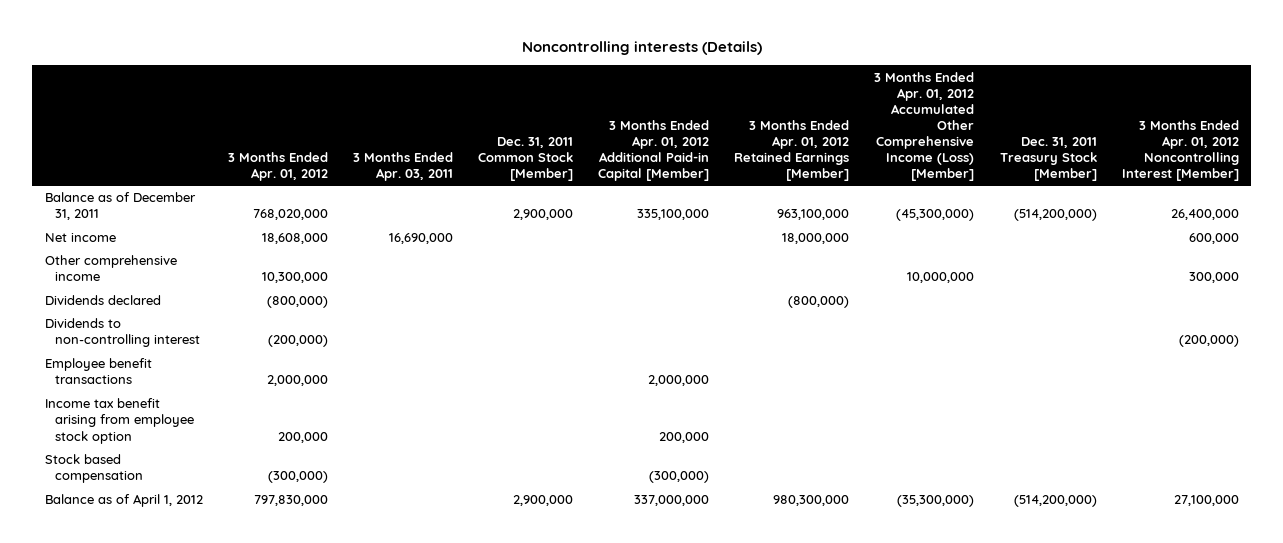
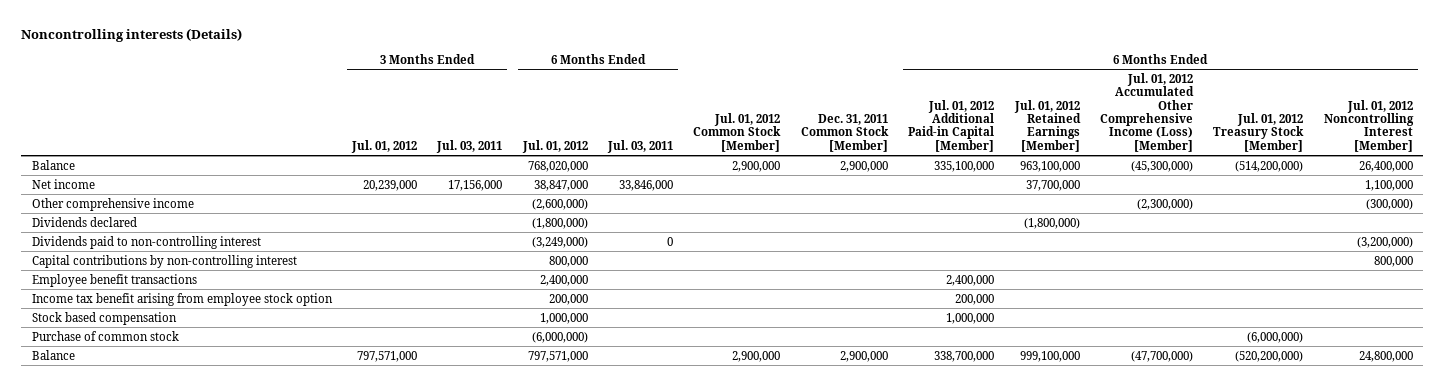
- | 3 Months Ended Apr. 01, 2012 | 3 Months Ended Apr. 03, 2011 | Dec. 31, 2011 Common Stock [Member] | 3 Months Ended Apr. 01, 2012 Additional Paid-in Capital [Member] | 3 Months Ended Apr. 01, 2012 Retained Earnings [Member] | 3 Months Ended Apr. 01, 2012 Accumulated Other Comprehensive Income (Loss) [Member] | Dec. 31, 2011 Treasury Stock [Member] | 3 Months Ended Apr. 01, 2012 Noncontrolling Interest [Member]
+ | 3 Months Ended Jul. 01, 2012 | 3 Months Ended Jul. 03, 2011 | 6 Months Ended Jul. 01, 2012 | 6 Months Ended Jul. 03, 2011 | Jul. 01, 2012 Common Stock [Member] | Dec. 31, 2011 Common Stock [Member] | 6 Months Ended Jul. 01, 2012 Additional Paid-in Capital [Member] | 6 Months Ended Jul. 01, 2012 Retained Earnings [Member] | 6 Months Ended Jul. 01, 2012 Accumulated Other Comprehensive Income (Loss) [Member] | 6 Months Ended Jul. 01, 2012 Treasury Stock [Member] | 6 Months Ended Jul. 01, 2012 Noncontrolling Interest [Member]
- Balance as of December 31, 2011 | 768,020,000 | | 2,900,000 | 335,100,000 | 963,100,000 | (45,300,000) | (514,200,000) | 26,400,000
+ Balance | | | 768,020,000 | | 2,900,000 | 2,900,000 | 335,100,000 | 963,100,000 | (45,300,000) | (514,200,000) | 26,400,000
- Dividends to non-controlling interest | (200,000) | | | | | | | (200,000)
+ Dividends paid to non-controlling interest | | | (3,249,000) | 0 | | | | | | | (3,200,000)
+ Capital contributions by non-controlling interest | | | 800,000 | | | | | | | | 800,000
- Balance as of April 1, 2012 | 797,830,000 | | 2,900,000 | 337,000,000 | 980,300,000 | (35,300,000) | (514,200,000) | 27,100,000
+ Purchase of common stock | | | (6,000,000) | | | | | | | (6,000,000) |
+ Balance | 797,571,000 | | 797,571,000 | | 2,900,000 | 2,900,000 | 338,700,000 | 999,100,000 | (47,700,000) | (520,200,000) | 24,800,000

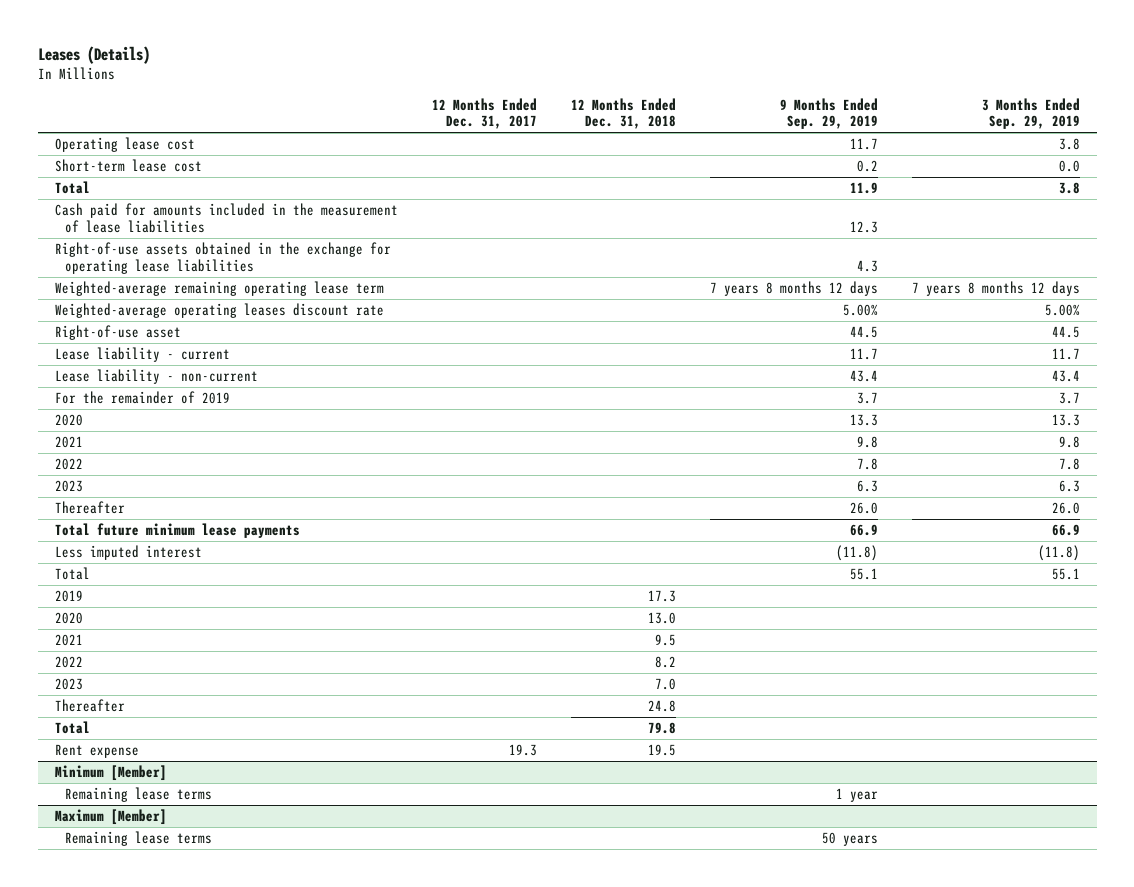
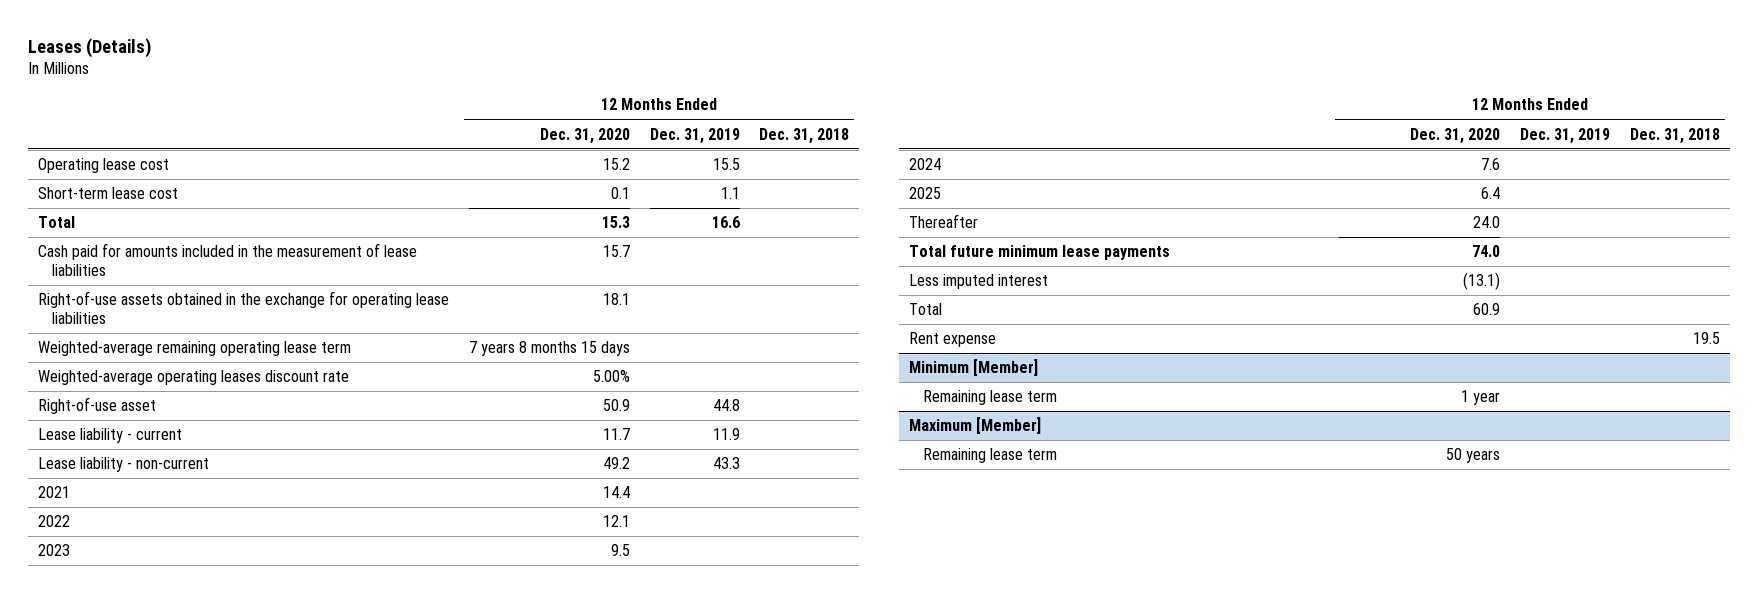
- | 12 Months Ended Dec. 31, 2017 | 12 Months Ended Dec. 31, 2018 | 9 Months Ended Sep. 29, 2019 | 3 Months Ended Sep. 29, 2019
+ | 12 Months Ended Dec. 31, 2020 | 12 Months Ended Dec. 31, 2019 | 12 Months Ended Dec. 31, 2018
- For the remainder of 2019 | | | 3.7 | 3.7
- 2020 | | | 13.3 | 13.3
+ 2024 | 7.6 | |
+ 2025 | 6.4 | |
- 2019 | | 17.3 | |
- 2020 | | 13.0 | |
- 2021 | | 9.5 | |
- 2022 | | 8.2 | |
- 2023 | | 7.0 | |
- Thereafter | | 24.8 | |
- Total | | 79.8 | |
@ Minimum [Member]
- Remaining lease terms | | | 1 year |
+ Remaining lease term | 1 year | |
@ Maximum [Member]
- Remaining lease terms | | | 50 years |
+ Remaining lease term | 50 years | |

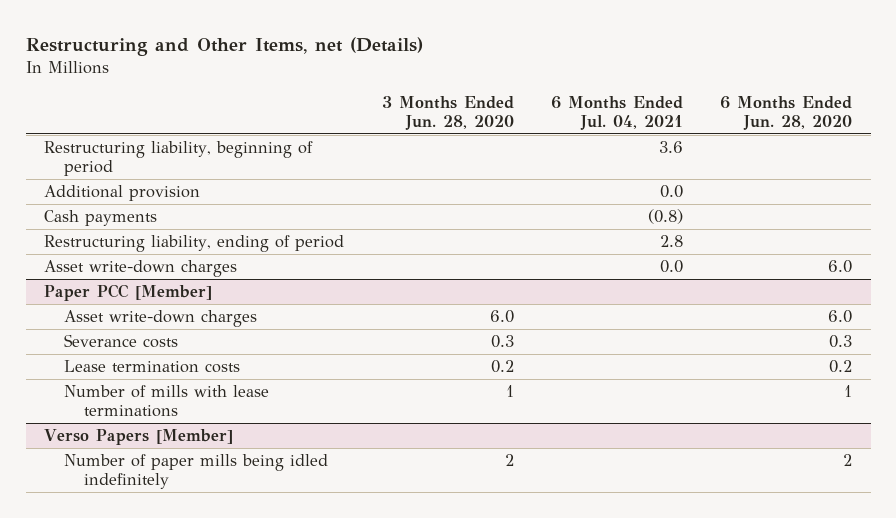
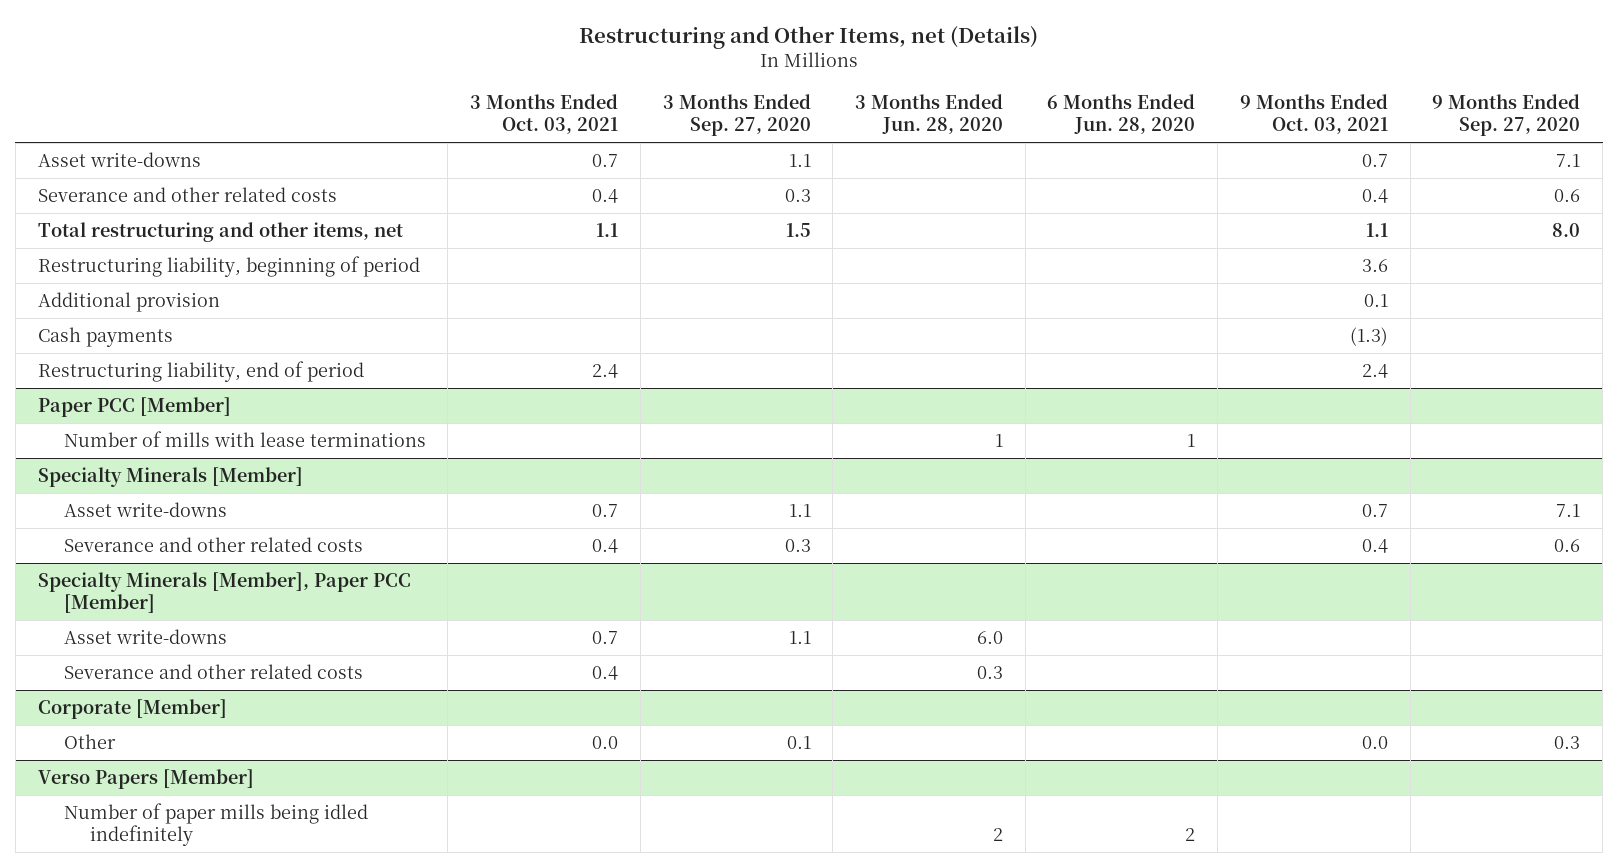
- | 3 Months Ended Jun. 28, 2020 | 6 Months Ended Jul. 04, 2021 | 6 Months Ended Jun. 28, 2020
+ | 3 Months Ended Oct. 03, 2021 | 3 Months Ended Sep. 27, 2020 | 3 Months Ended Jun. 28, 2020 | 6 Months Ended Jun. 28, 2020 | 9 Months Ended Oct. 03, 2021 | 9 Months Ended Sep. 27, 2020
+ Asset write-downs | 0.7 | 1.1 | | | 0.7 | 7.1
+ Severance and other related costs | 0.4 | 0.3 | | | 0.4 | 0.6
+ Total restructuring and other items, net | 1.1 | 1.5 | | | 1.1 | 8.0
- Restructuring liability, ending of period | | 2.8 |
- Asset write-down charges | | 0.0 | 6.0
+ Restructuring liability, end of period | 2.4 | | | | 2.4 |
@ Paper PCC [Member]
- Asset write-down charges | 6.0 | | 6.0
- Severance costs | 0.3 | | 0.3
- Lease termination costs | 0.2 | | 0.2
+ Specialty Minerals [Member]
+ Asset write-downs | 0.7 | 1.1 | | | 0.7 | 7.1
+ Severance and other related costs | 0.4 | 0.3 | | | 0.4 | 0.6
+ Specialty Minerals [Member], Paper PCC [Member]
+ Asset write-downs | 0.7 | 1.1 | 6.0 | | |
+ Severance and other related costs | 0.4 | | 0.3 | | |
+ Corporate [Member]
+ Other | 0.0 | 0.1 | | | 0.0 | 0.3

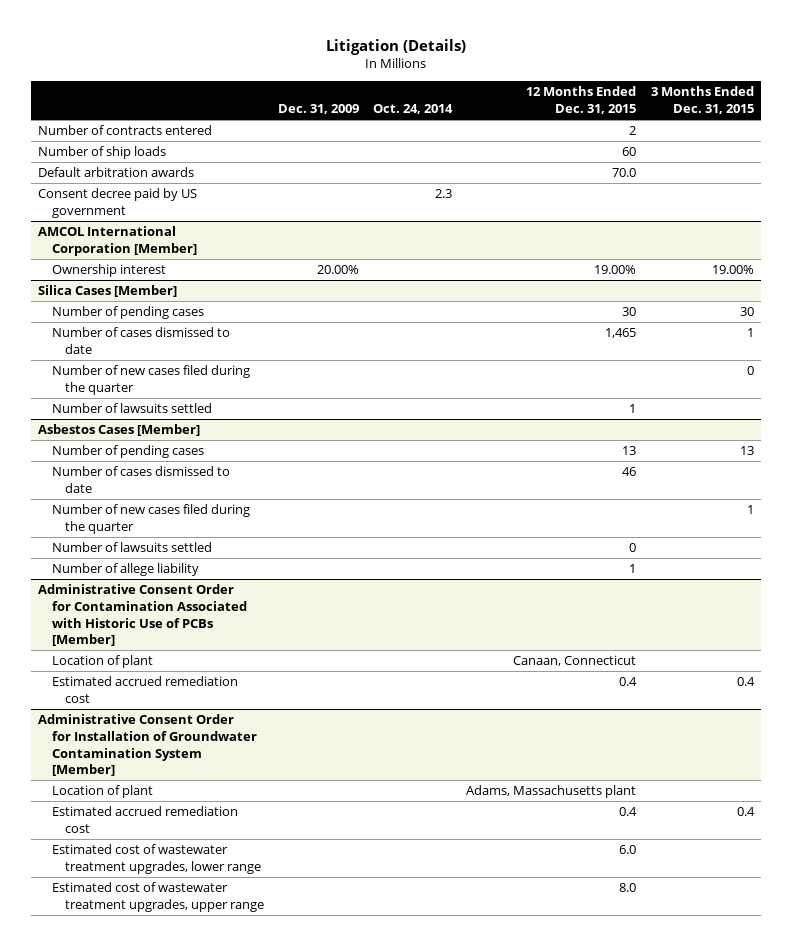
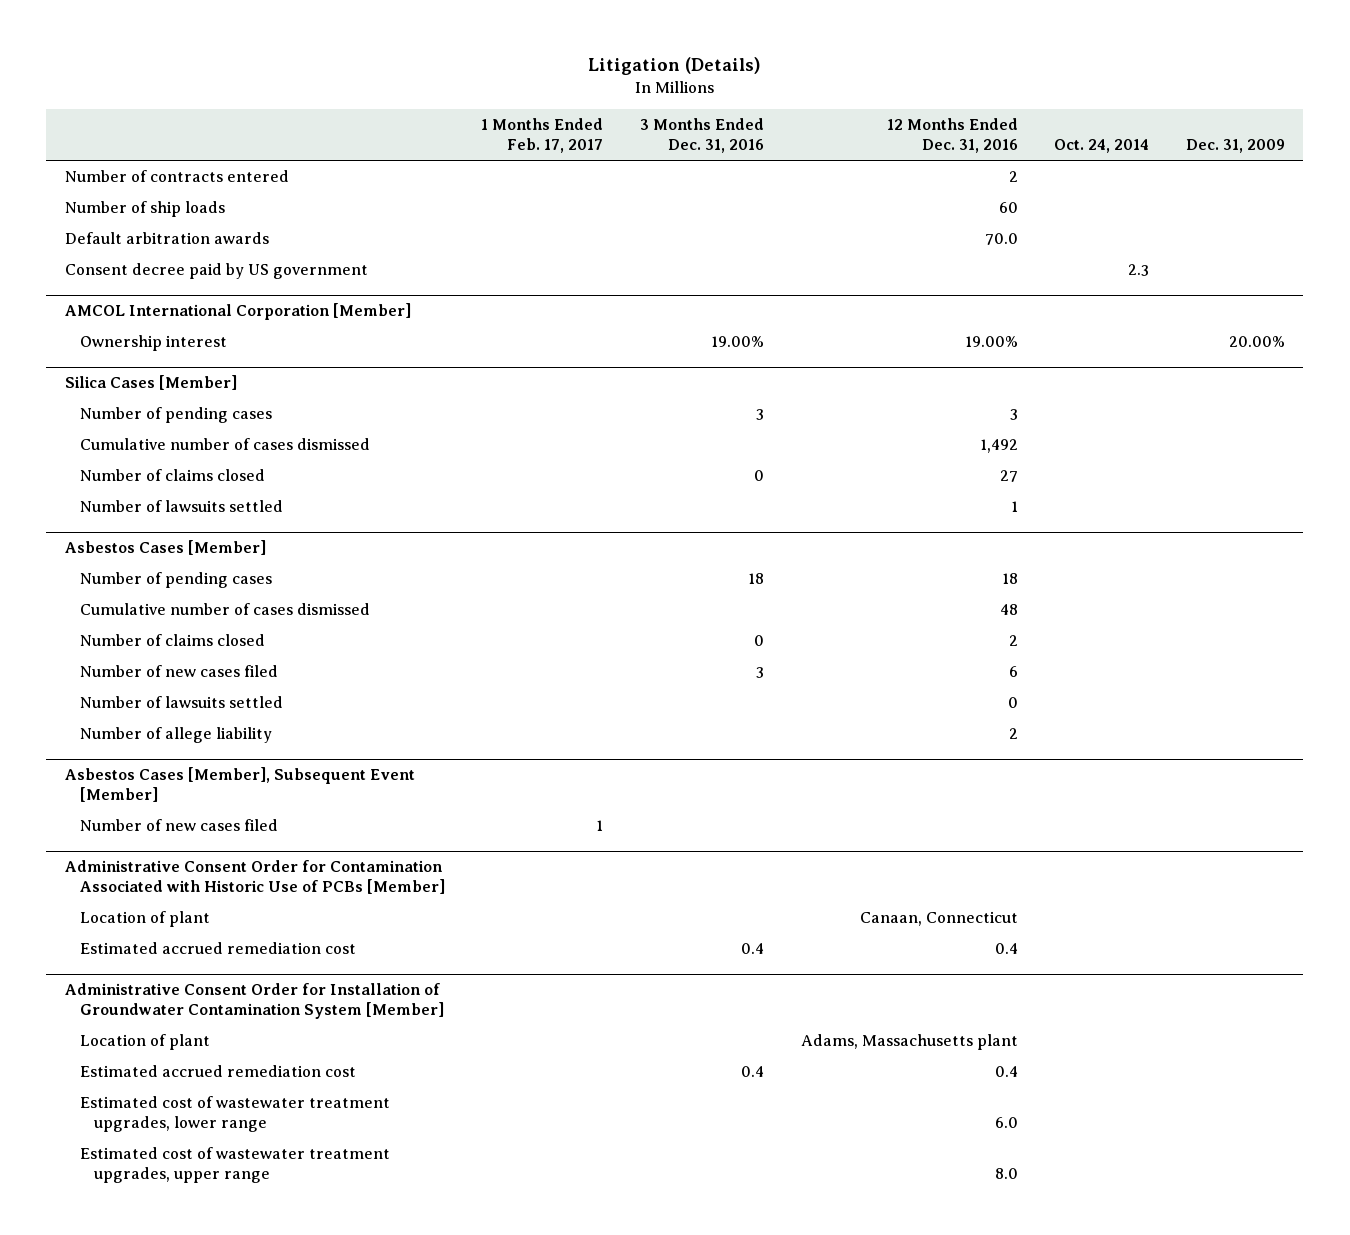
- | Dec. 31, 2009 | Oct. 24, 2014 | 12 Months Ended Dec. 31, 2015 | 3 Months Ended Dec. 31, 2015
+ | 1 Months Ended Feb. 17, 2017 | 3 Months Ended Dec. 31, 2016 | 12 Months Ended Dec. 31, 2016 | Oct. 24, 2014 | Dec. 31, 2009
@ Silica Cases [Member]
- Number of cases dismissed to date | | | 1,465 | 1
- Number of new cases filed during the quarter | | | | 0
+ Cumulative number of cases dismissed | | | 1,492 | |
+ Number of claims closed | | 0 | 27 | |
@ Asbestos Cases [Member]
- Number of cases dismissed to date | | | 46 |
- Number of new cases filed during the quarter | | | | 1
+ Cumulative number of cases dismissed | | | 48 | |
+ Number of claims closed | | 0 | 2 | |
+ Number of new cases filed | | 3 | 6 | |
+ Asbestos Cases [Member], Subsequent Event [Member]
+ Number of new cases filed | 1 | | | |

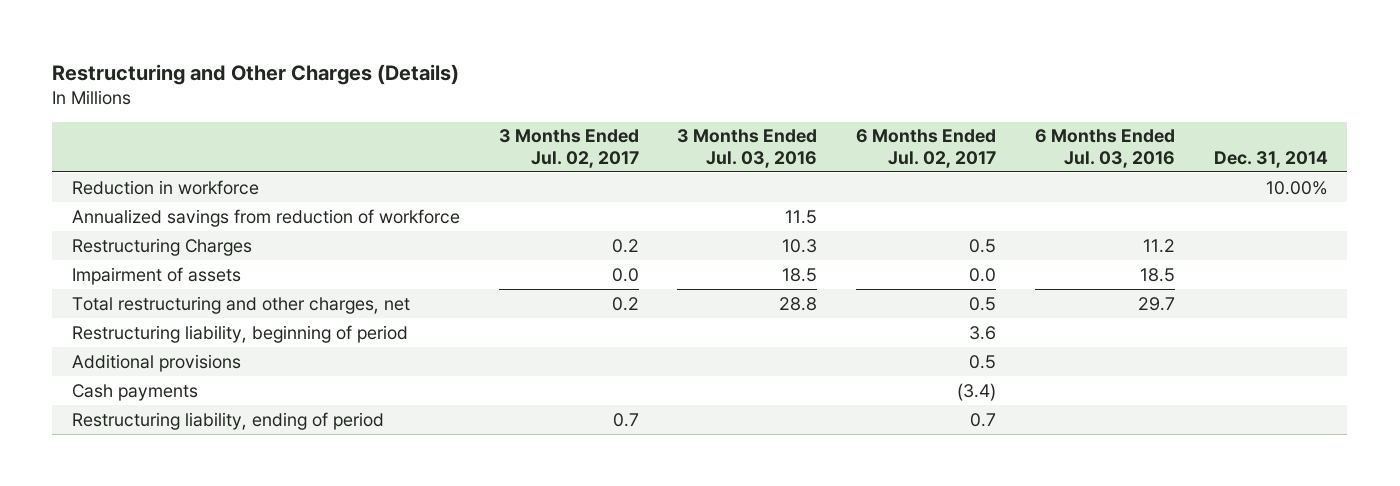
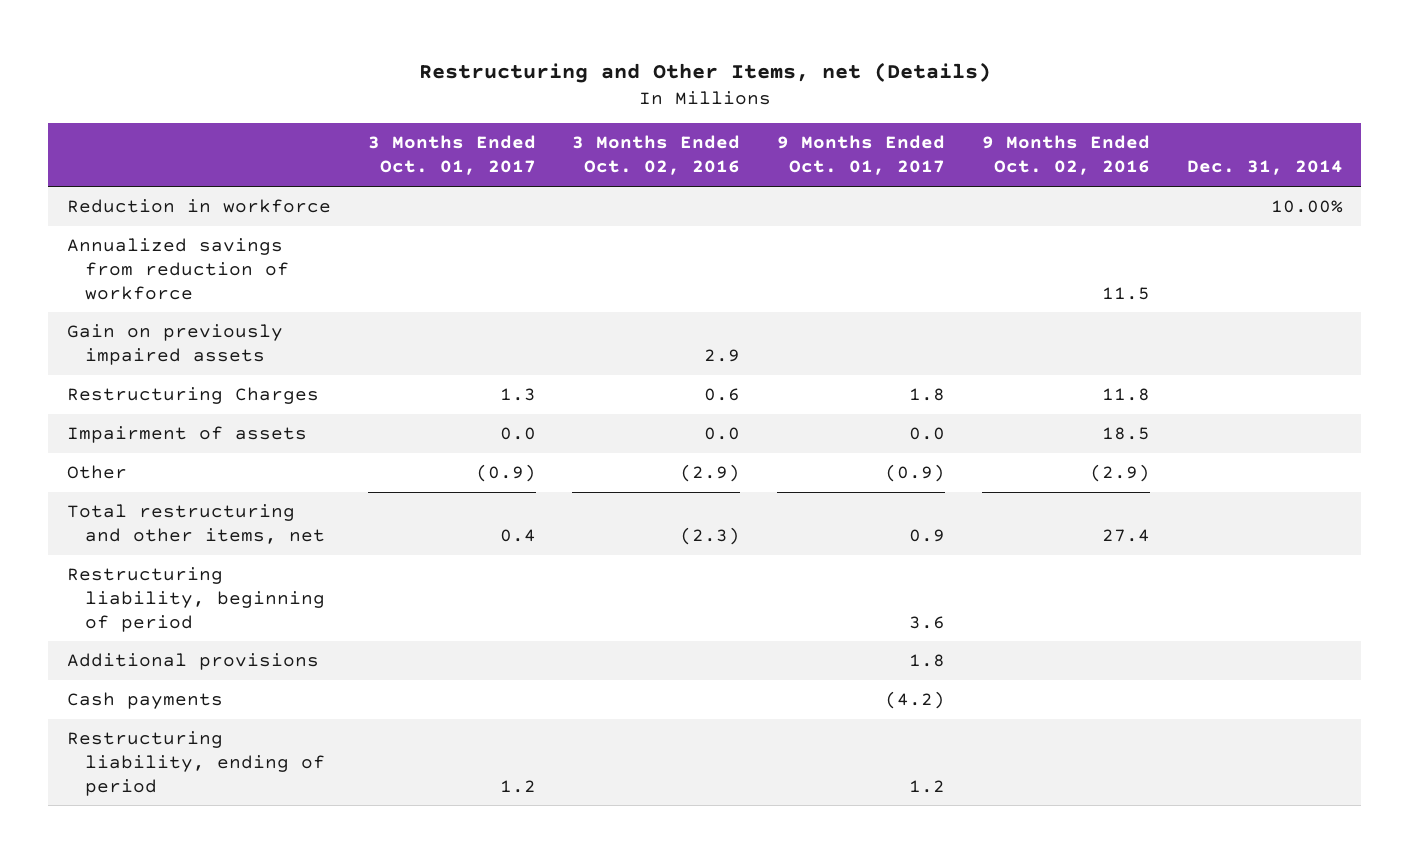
- Restructuring and Other Charges (Details)
+ Restructuring and Other Items, net (Details)
- | 3 Months Ended Jul. 02, 2017 | 3 Months Ended Jul. 03, 2016 | 6 Months Ended Jul. 02, 2017 | 6 Months Ended Jul. 03, 2016 | Dec. 31, 2014
+ | 3 Months Ended Oct. 01, 2017 | 3 Months Ended Oct. 02, 2016 | 9 Months Ended Oct. 01, 2017 | 9 Months Ended Oct. 02, 2016 | Dec. 31, 2014
+ Gain on previously impaired assets | | 2.9 | | |
- Total restructuring and other charges, net | 0.2 | 28.8 | 0.5 | 29.7 |
+ Other | (0.9) | (2.9) | (0.9) | (2.9) |
+ Total restructuring and other items, net | 0.4 | (2.3) | 0.9 | 27.4 |

